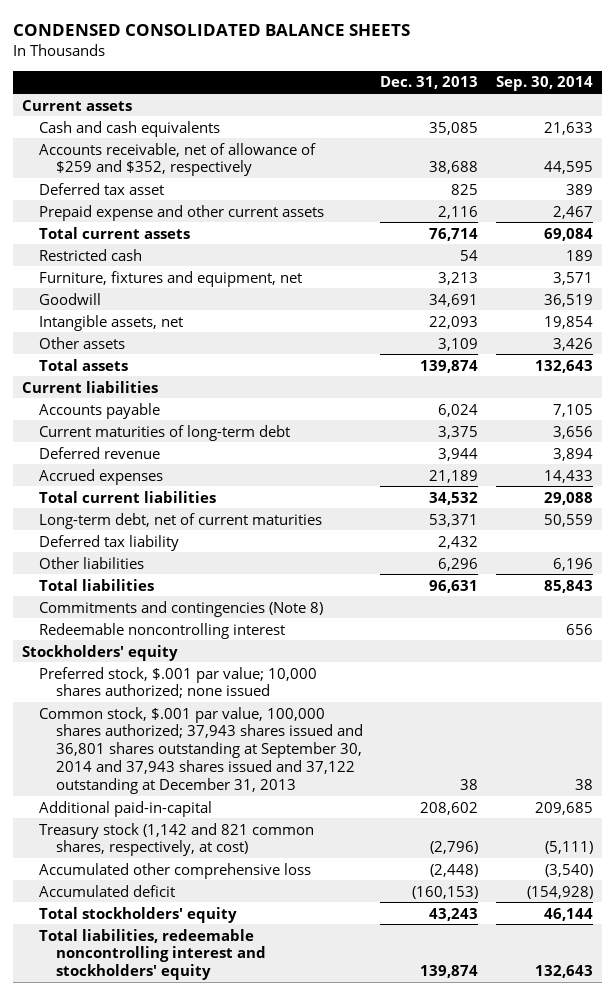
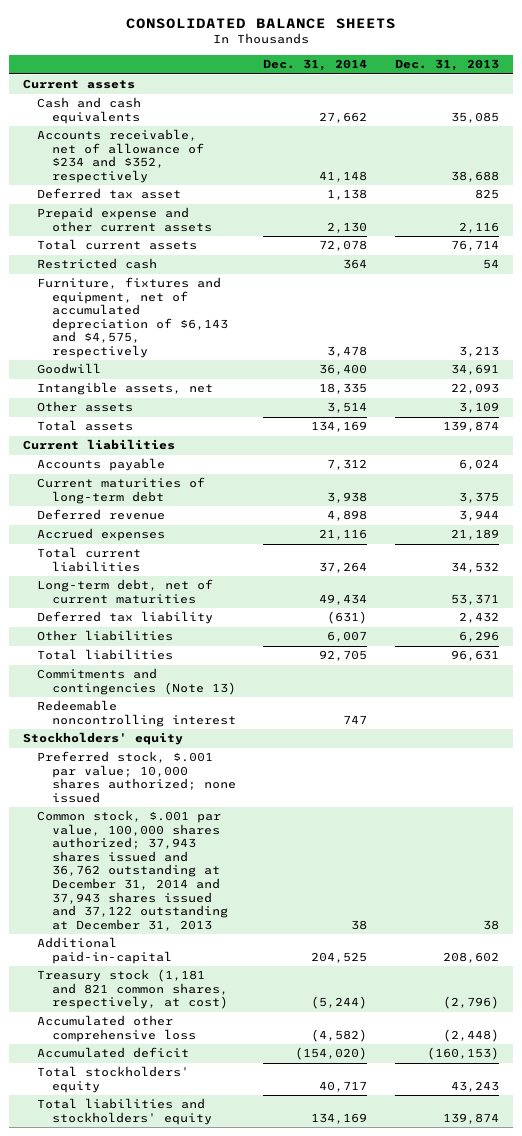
- CONDENSED CONSOLIDATED BALANCE SHEETS
+ CONSOLIDATED BALANCE SHEETS
- | Dec. 31, 2013 | Sep. 30, 2014
+ | Dec. 31, 2014 | Dec. 31, 2013
- Accounts receivable, net of allowance of $259 and $352, respectively | 38,688 | 44,595
+ Accounts receivable, net of allowance of $234 and $352, respectively | 41,148 | 38,688
- Furniture, fixtures and equipment, net | 3,213 | 3,571
+ Furniture, fixtures and equipment, net of accumulated depreciation of $6,143 and $4,575, respectively | 3,478 | 3,213
- Commitments and contingencies (Note 8)
+ Commitments and contingencies (Note 13)
- Common stock, $.001 par value, 100,000 shares authorized; 37,943 shares issued and 36,801 shares outstanding at September 30, 2014 and 37,943 shares issued and 37,122 outstanding at December 31, 2013 | 38 | 38
+ Common stock, $.001 par value, 100,000 shares authorized; 37,943 shares issued and 36,762 outstanding at December 31, 2014 and 37,943 shares issued and 37,122 outstanding at December 31, 2013 | 38 | 38
- Treasury stock (1,142 and 821 common shares, respectively, at cost) | (2,796) | (5,111)
+ Treasury stock (1,181 and 821 common shares, respectively, at cost) | (5,244) | (2,796)
- Total liabilities, redeemable noncontrolling interest and stockholders' equity | 139,874 | 132,643
+ Total liabilities and stockholders' equity | 134,169 | 139,874

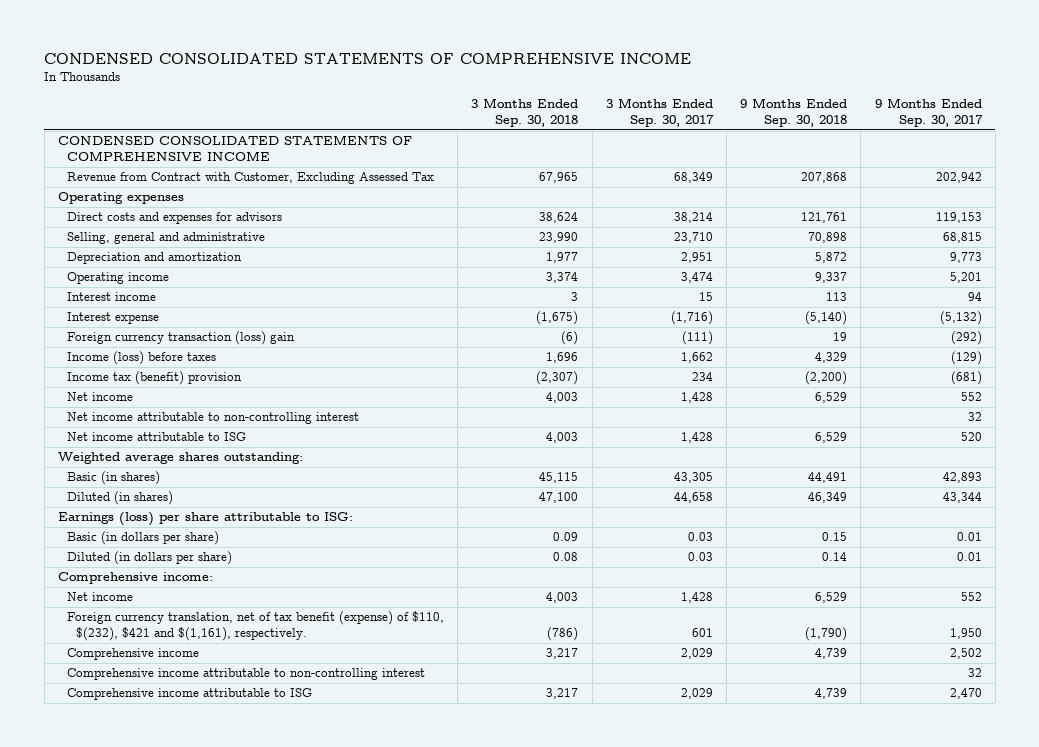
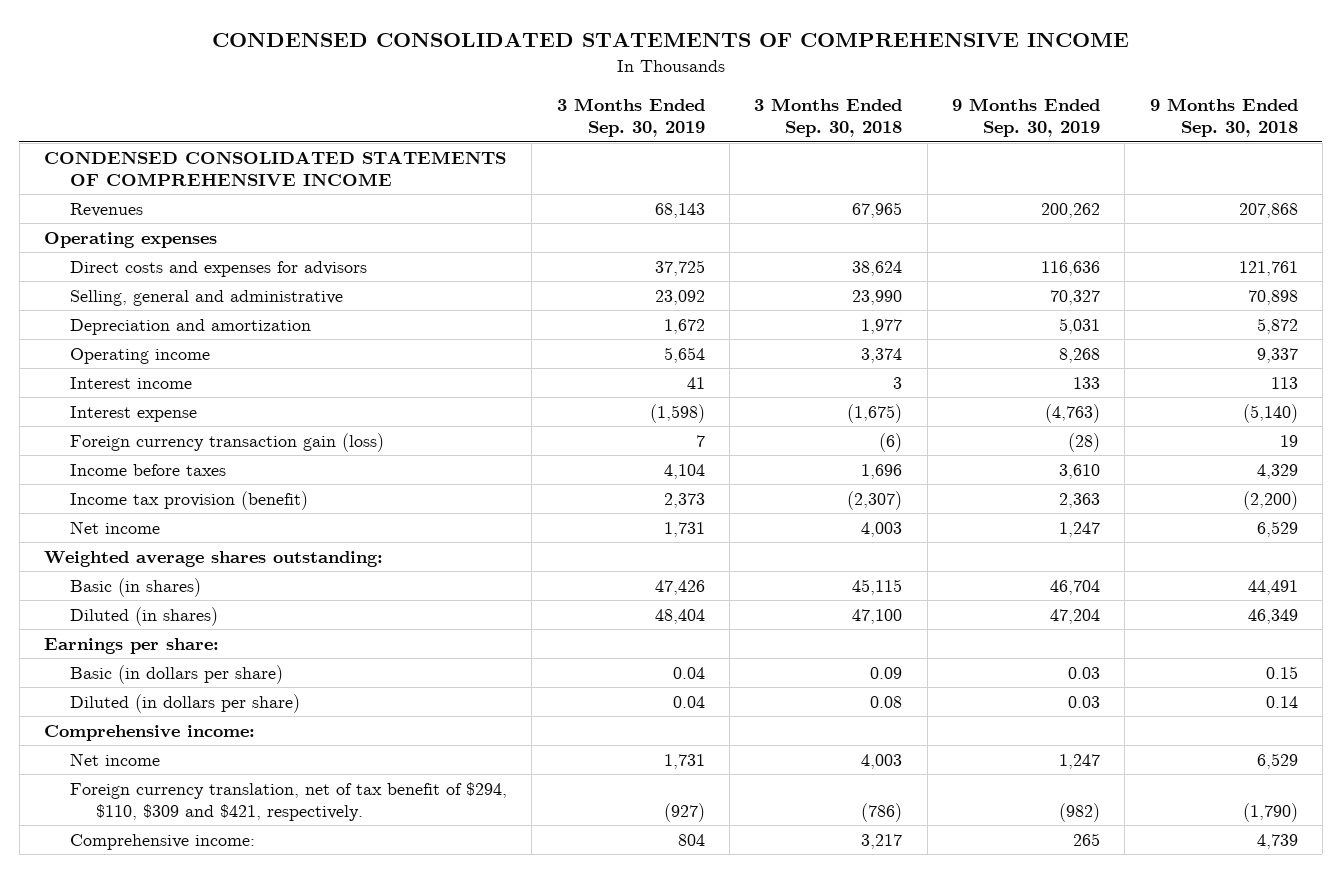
- | 3 Months Ended Sep. 30, 2018 | 3 Months Ended Sep. 30, 2017 | 9 Months Ended Sep. 30, 2018 | 9 Months Ended Sep. 30, 2017
+ | 3 Months Ended Sep. 30, 2019 | 3 Months Ended Sep. 30, 2018 | 9 Months Ended Sep. 30, 2019 | 9 Months Ended Sep. 30, 2018
- Revenue from Contract with Customer, Excluding Assessed Tax | 67,965 | 68,349 | 207,868 | 202,942
+ Revenues | 68,143 | 67,965 | 200,262 | 207,868
- Foreign currency transaction (loss) gain | (6) | (111) | 19 | (292)
- Income (loss) before taxes | 1,696 | 1,662 | 4,329 | (129)
- Income tax (benefit) provision | (2,307) | 234 | (2,200) | (681)
+ Foreign currency transaction gain (loss) | 7 | (6) | (28) | 19
+ Income before taxes | 4,104 | 1,696 | 3,610 | 4,329
+ Income tax provision (benefit) | 2,373 | (2,307) | 2,363 | (2,200)
- Net income attributable to non-controlling interest | | | | 32
- Net income attributable to ISG | 4,003 | 1,428 | 6,529 | 520
- Earnings (loss) per share attributable to ISG:
+ Earnings per share:
- Foreign currency translation, net of tax benefit (expense) of $110, $(232), $421 and $(1,161), respectively. | (786) | 601 | (1,790) | 1,950
- Comprehensive income | 3,217 | 2,029 | 4,739 | 2,502
- Comprehensive income attributable to non-controlling interest | | | | 32
- Comprehensive income attributable to ISG | 3,217 | 2,029 | 4,739 | 2,470
+ Foreign currency translation, net of tax benefit of $294, $110, $309 and $421, respectively. | (927) | (786) | (982) | (1,790)
+ Comprehensive income: | 804 | 3,217 | 265 | 4,739

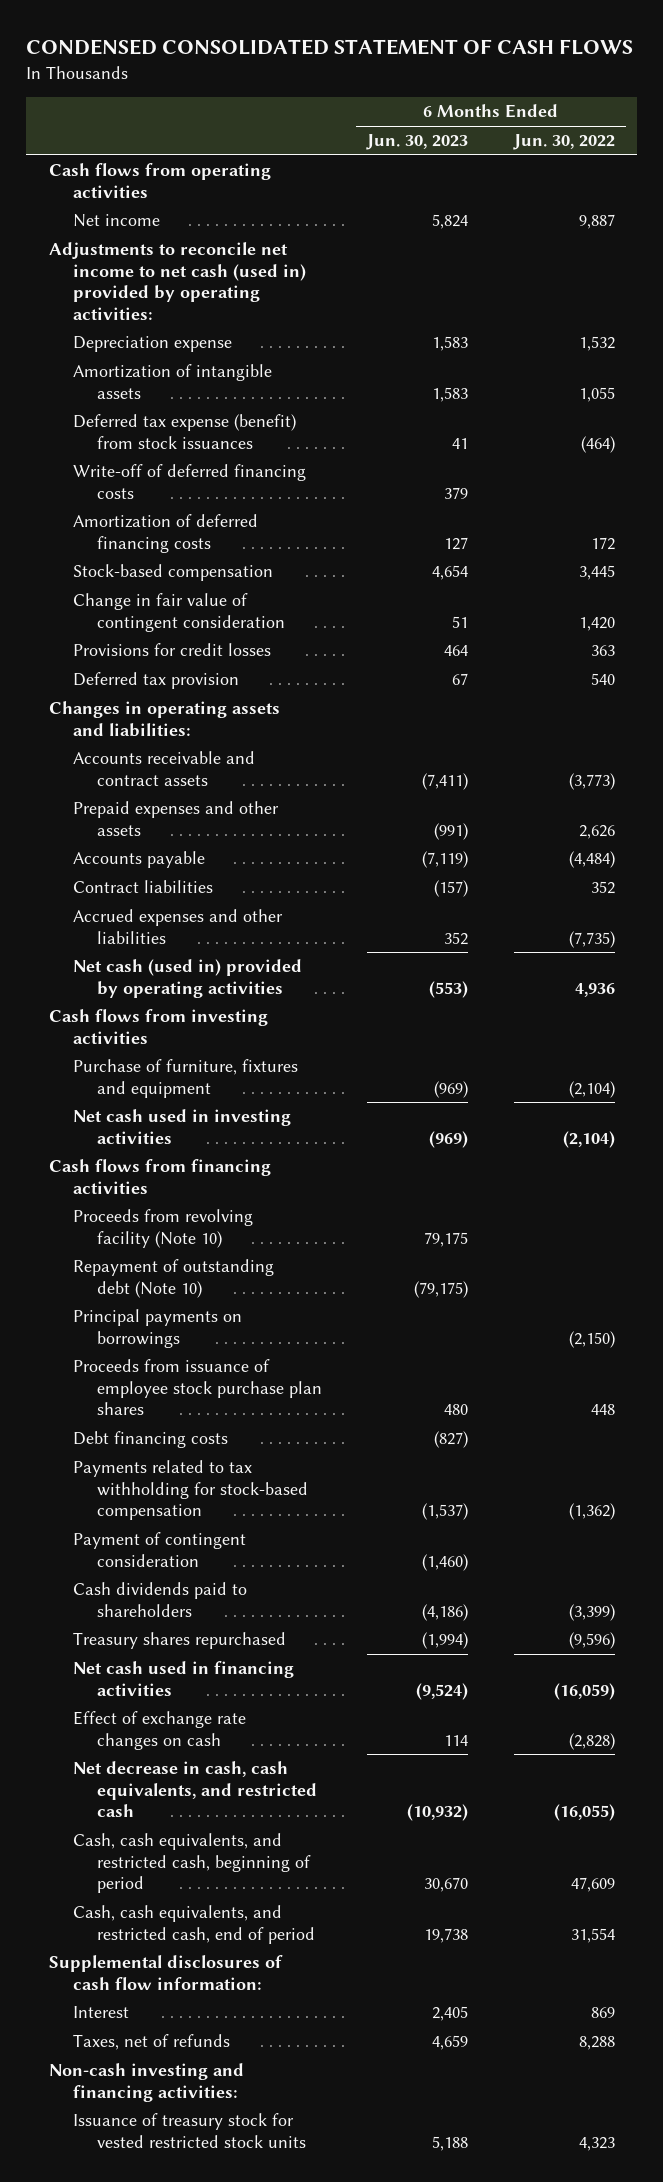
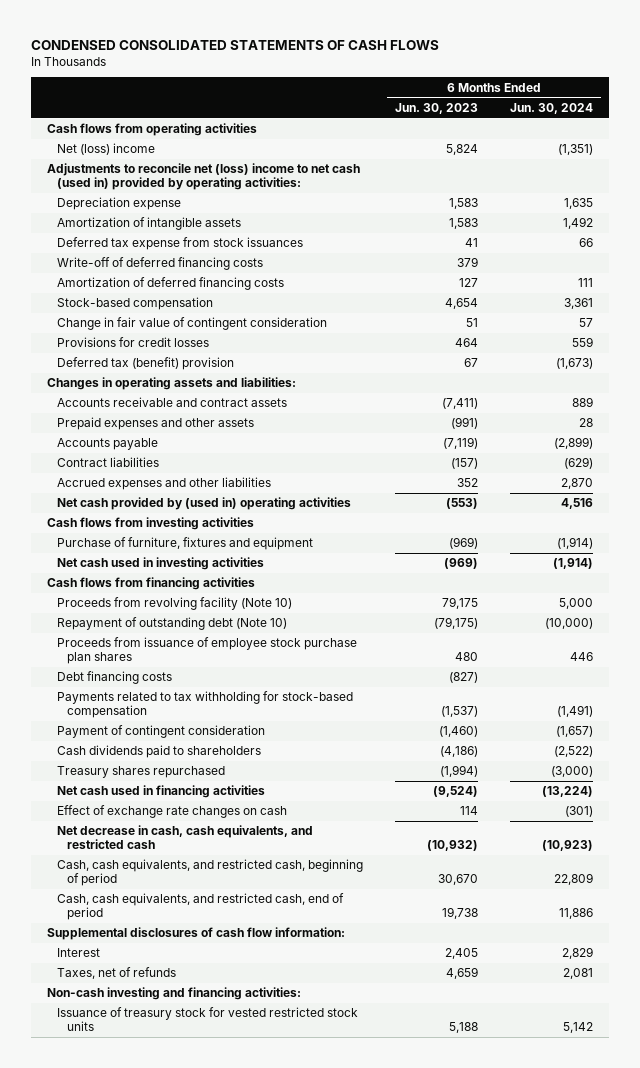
- CONDENSED CONSOLIDATED STATEMENT OF CASH FLOWS
+ CONDENSED CONSOLIDATED STATEMENTS OF CASH FLOWS
- | 6 Months Ended Jun. 30, 2023 | 6 Months Ended Jun. 30, 2022
+ | 6 Months Ended Jun. 30, 2023 | 6 Months Ended Jun. 30, 2024
- Net income | 5,824 | 9,887
- Adjustments to reconcile net income to net cash (used in) provided by operating activities:
+ Net (loss) income | 5,824 | (1,351)
+ Adjustments to reconcile net (loss) income to net cash (used in) provided by operating activities:
- Deferred tax expense (benefit) from stock issuances | 41 | (464)
+ Deferred tax expense from stock issuances | 41 | 66
- Deferred tax provision | 67 | 540
+ Deferred tax (benefit) provision | 67 | (1,673)
- Net cash (used in) provided by operating activities | (553) | 4,936
+ Net cash provided by (used in) operating activities | (553) | 4,516
- Principal payments on borrowings | | (2,150)

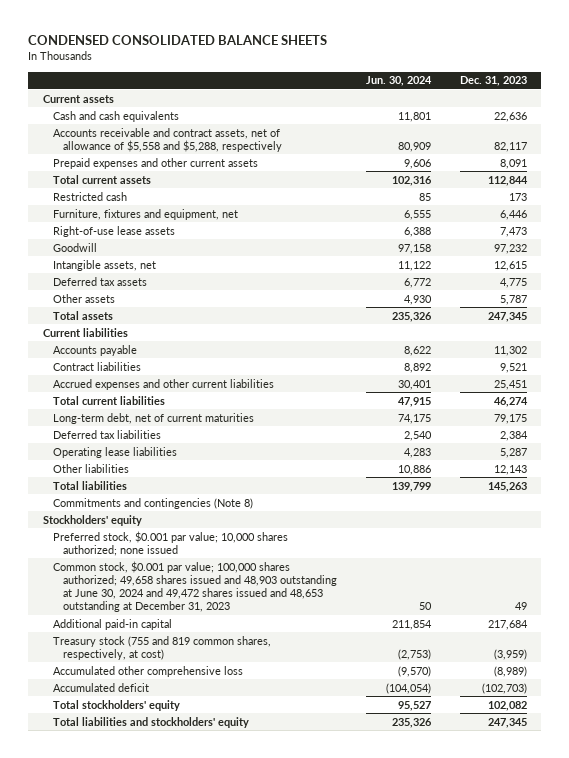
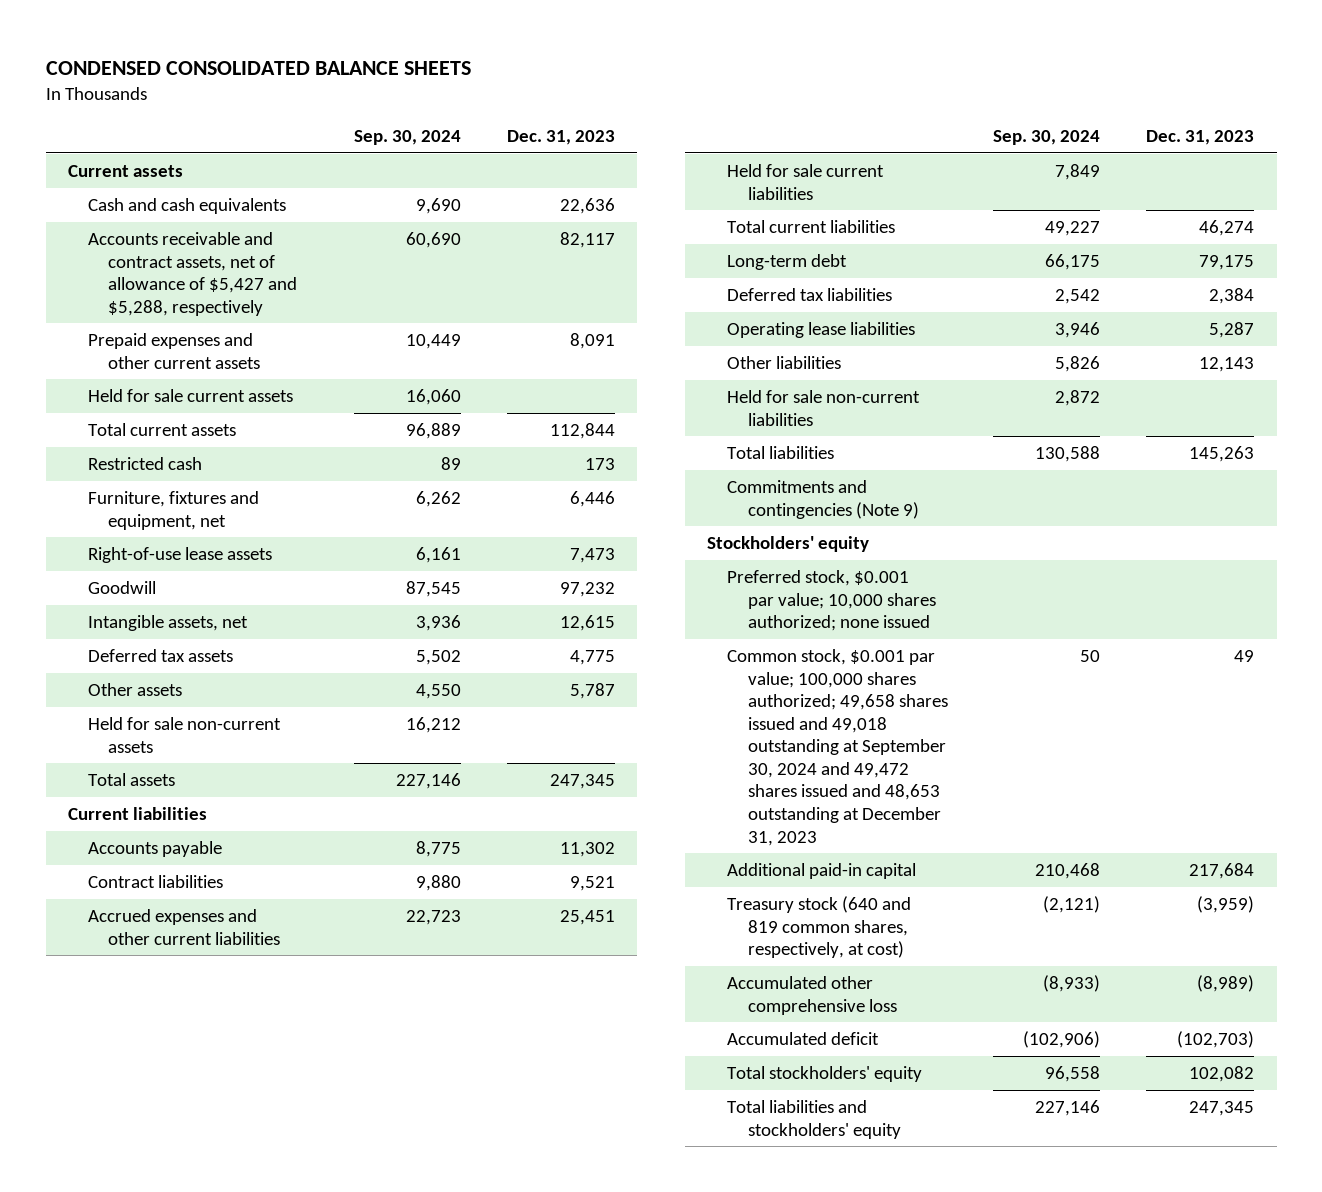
- | Jun. 30, 2024 | Dec. 31, 2023
+ | Sep. 30, 2024 | Dec. 31, 2023
- Accounts receivable and contract assets, net of allowance of $5,558 and $5,288, respectively | 80,909 | 82,117
+ Accounts receivable and contract assets, net of allowance of $5,427 and $5,288, respectively | 60,690 | 82,117
+ Held for sale current assets | 16,060 |
+ Held for sale non-current assets | 16,212 |
+ Held for sale current liabilities | 7,849 |
- Long-term debt, net of current maturities | 74,175 | 79,175
+ Long-term debt | 66,175 | 79,175
+ Held for sale non-current liabilities | 2,872 |
- Commitments and contingencies (Note 8)
+ Commitments and contingencies (Note 9)
- Common stock, $0.001 par value; 100,000 shares authorized; 49,658 shares issued and 48,903 outstanding at June 30, 2024 and 49,472 shares issued and 48,653 outstanding at December 31, 2023 | 50 | 49
+ Common stock, $0.001 par value; 100,000 shares authorized; 49,658 shares issued and 49,018 outstanding at September 30, 2024 and 49,472 shares issued and 48,653 outstanding at December 31, 2023 | 50 | 49
- Treasury stock (755 and 819 common shares, respectively, at cost) | (2,753) | (3,959)
+ Treasury stock (640 and 819 common shares, respectively, at cost) | (2,121) | (3,959)

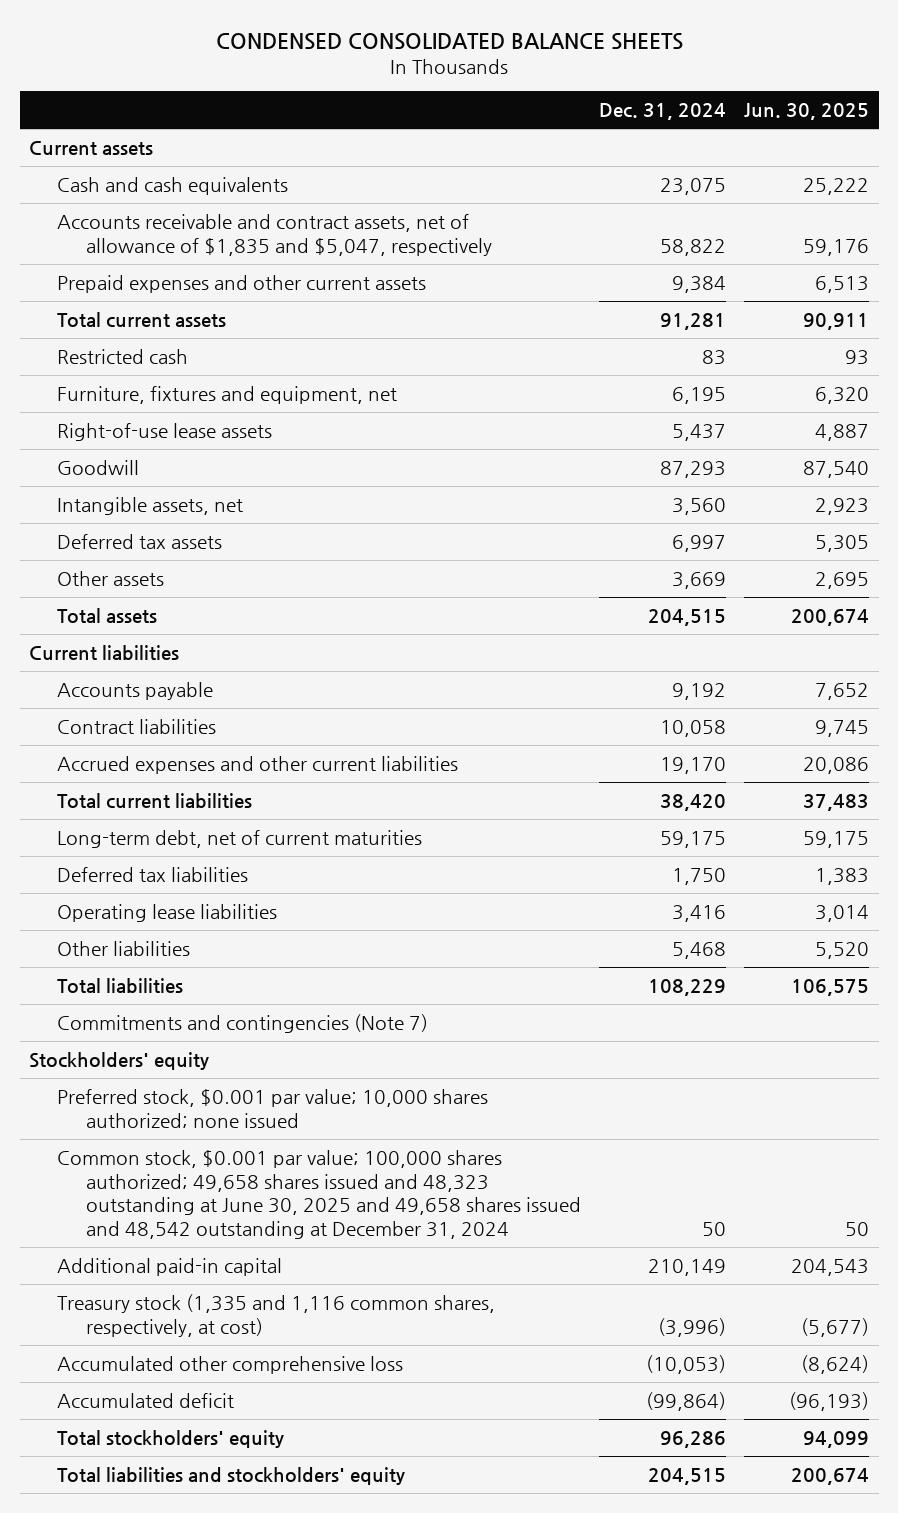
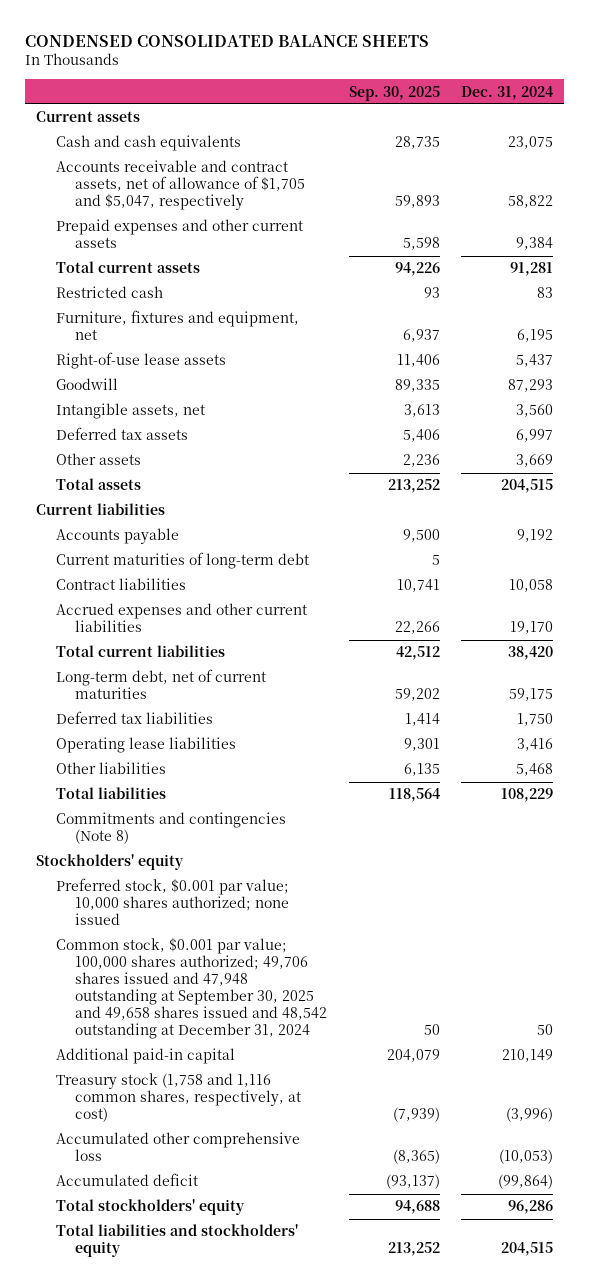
- | Dec. 31, 2024 | Jun. 30, 2025
+ | Sep. 30, 2025 | Dec. 31, 2024
- Accounts receivable and contract assets, net of allowance of $1,835 and $5,047, respectively | 58,822 | 59,176
+ Accounts receivable and contract assets, net of allowance of $1,705 and $5,047, respectively | 59,893 | 58,822
+ Current maturities of long-term debt | 5 |
- Commitments and contingencies (Note 7)
+ Commitments and contingencies (Note 8)
- Common stock, $0.001 par value; 100,000 shares authorized; 49,658 shares issued and 48,323 outstanding at June 30, 2025 and 49,658 shares issued and 48,542 outstanding at December 31, 2024 | 50 | 50
+ Common stock, $0.001 par value; 100,000 shares authorized; 49,706 shares issued and 47,948 outstanding at September 30, 2025 and 49,658 shares issued and 48,542 outstanding at December 31, 2024 | 50 | 50
- Treasury stock (1,335 and 1,116 common shares, respectively, at cost) | (3,996) | (5,677)
+ Treasury stock (1,758 and 1,116 common shares, respectively, at cost) | (7,939) | (3,996)

